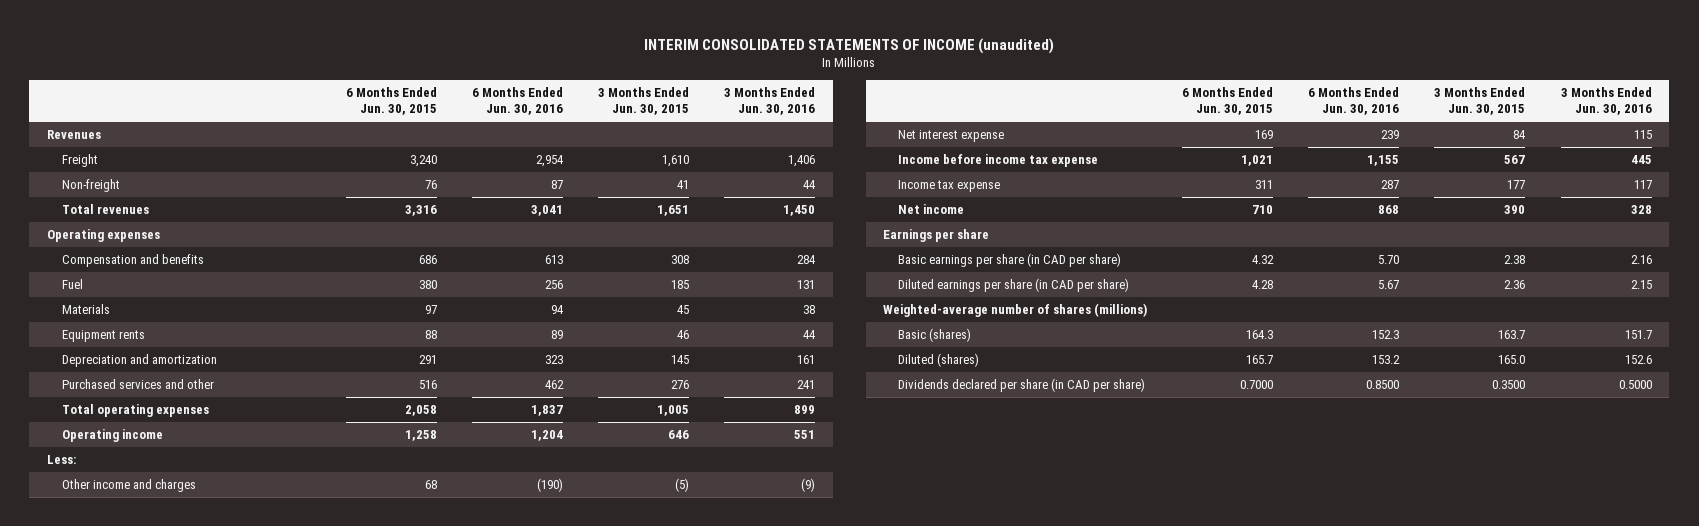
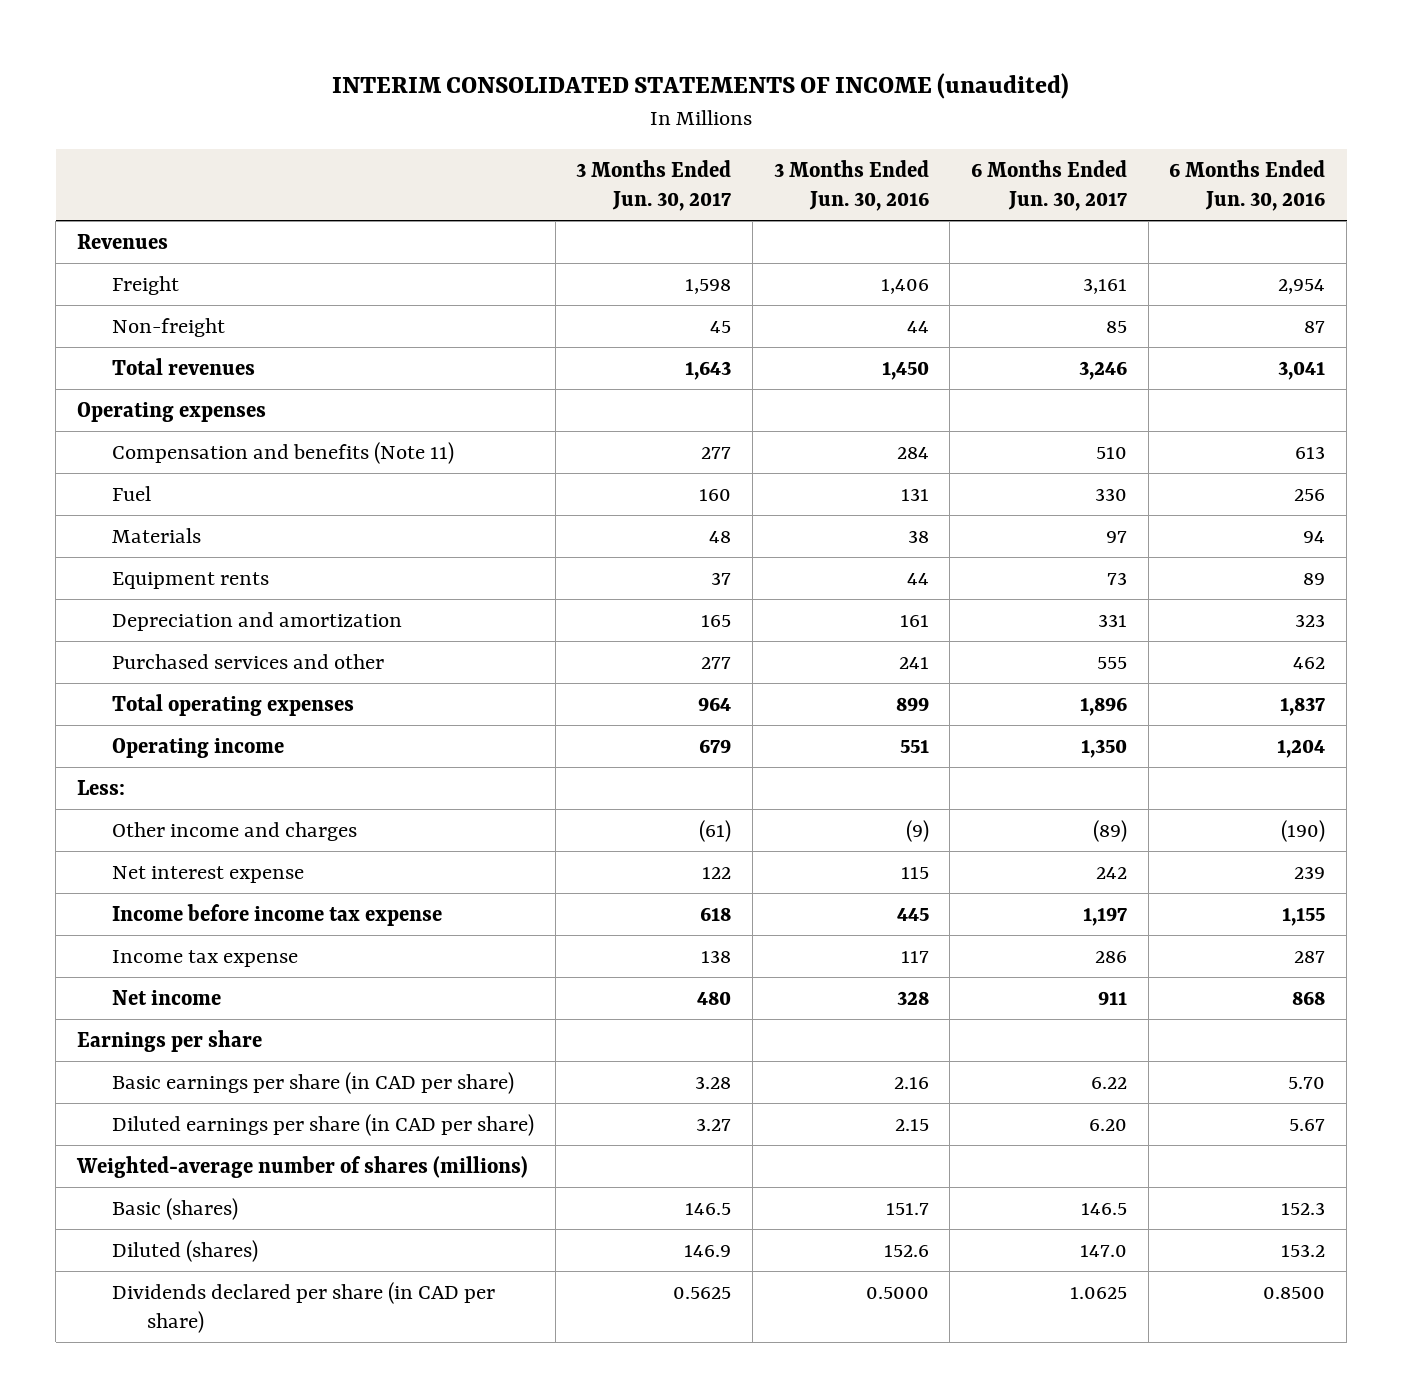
- | 6 Months Ended Jun. 30, 2015 | 6 Months Ended Jun. 30, 2016 | 3 Months Ended Jun. 30, 2015 | 3 Months Ended Jun. 30, 2016
+ | 3 Months Ended Jun. 30, 2017 | 3 Months Ended Jun. 30, 2016 | 6 Months Ended Jun. 30, 2017 | 6 Months Ended Jun. 30, 2016
- Compensation and benefits | 686 | 613 | 308 | 284
+ Compensation and benefits (Note 11) | 277 | 284 | 510 | 613

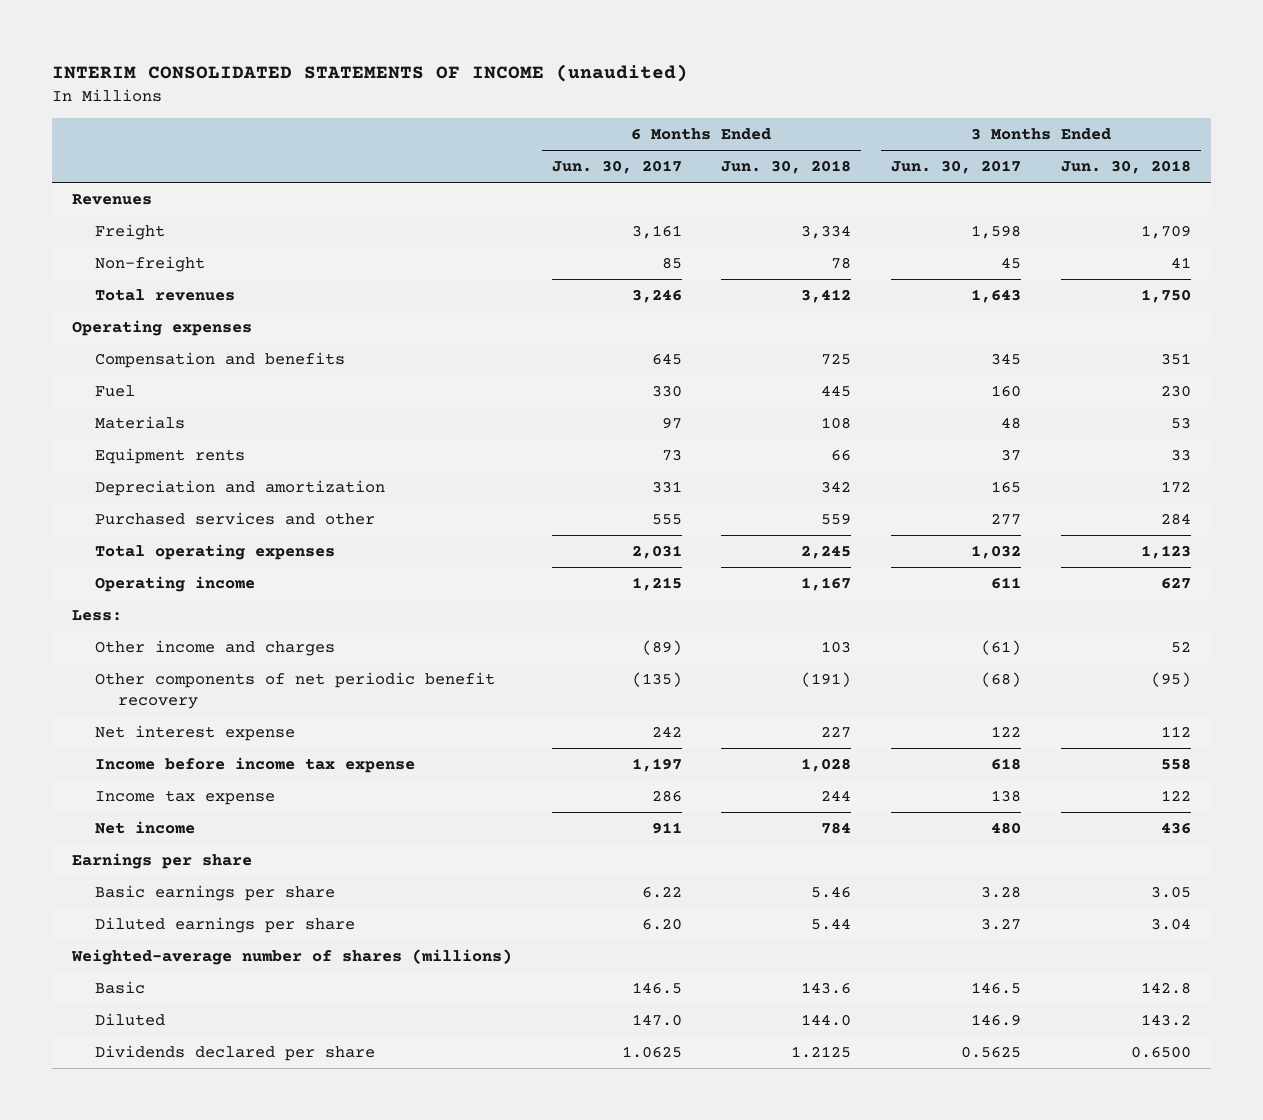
- | 3 Months Ended Jun. 30, 2017 | 3 Months Ended Jun. 30, 2016 | 6 Months Ended Jun. 30, 2017 | 6 Months Ended Jun. 30, 2016
+ | 6 Months Ended Jun. 30, 2017 | 6 Months Ended Jun. 30, 2018 | 3 Months Ended Jun. 30, 2017 | 3 Months Ended Jun. 30, 2018
- Compensation and benefits (Note 11) | 277 | 284 | 510 | 613
+ Compensation and benefits | 645 | 725 | 345 | 351
- Total operating expenses | 964 | 899 | 1,896 | 1,837
- Operating income | 679 | 551 | 1,350 | 1,204
+ Total operating expenses | 2,031 | 2,245 | 1,032 | 1,123
+ Operating income | 1,215 | 1,167 | 611 | 627
+ Other components of net periodic benefit recovery | (135) | (191) | (68) | (95)
- Basic earnings per share (in CAD per share) | 3.28 | 2.16 | 6.22 | 5.70
- Diluted earnings per share (in CAD per share) | 3.27 | 2.15 | 6.20 | 5.67
+ Basic earnings per share | 6.22 | 5.46 | 3.28 | 3.05
+ Diluted earnings per share | 6.20 | 5.44 | 3.27 | 3.04
- Basic (shares) | 146.5 | 151.7 | 146.5 | 152.3
- Diluted (shares) | 146.9 | 152.6 | 147.0 | 153.2
- Dividends declared per share (in CAD per share) | 0.5625 | 0.5000 | 1.0625 | 0.8500
+ Basic | 146.5 | 143.6 | 146.5 | 142.8
+ Diluted | 147.0 | 144.0 | 146.9 | 143.2
+ Dividends declared per share | 1.0625 | 1.2125 | 0.5625 | 0.6500

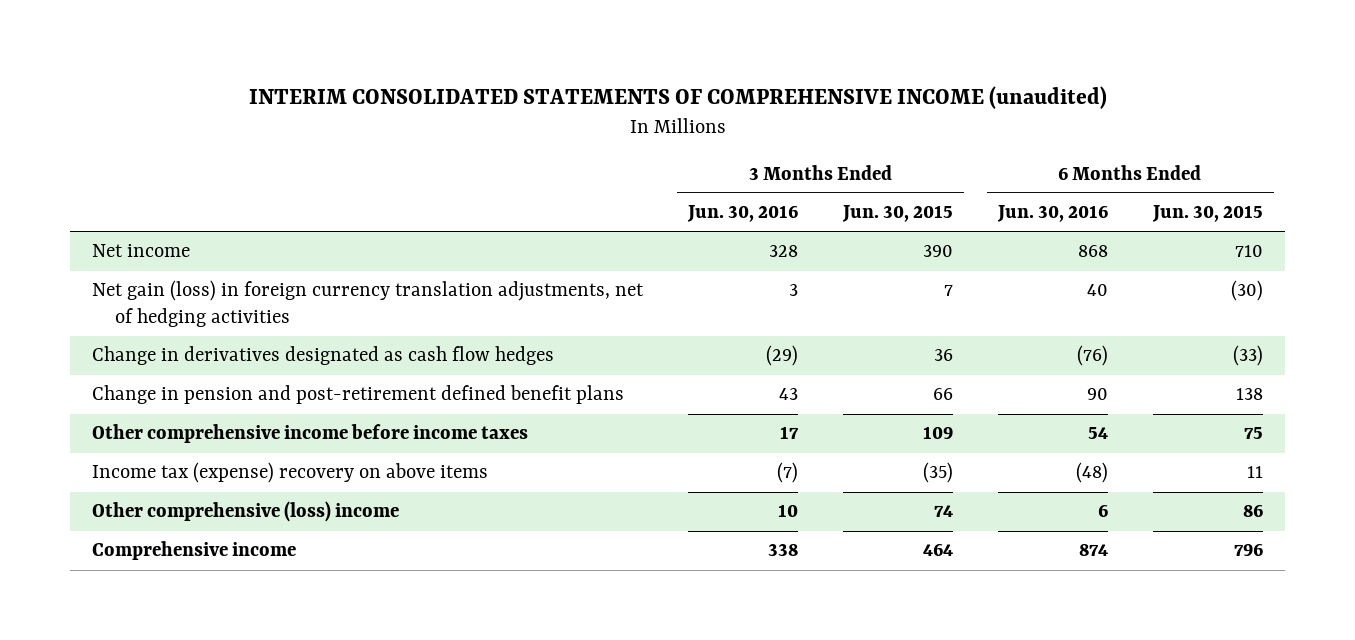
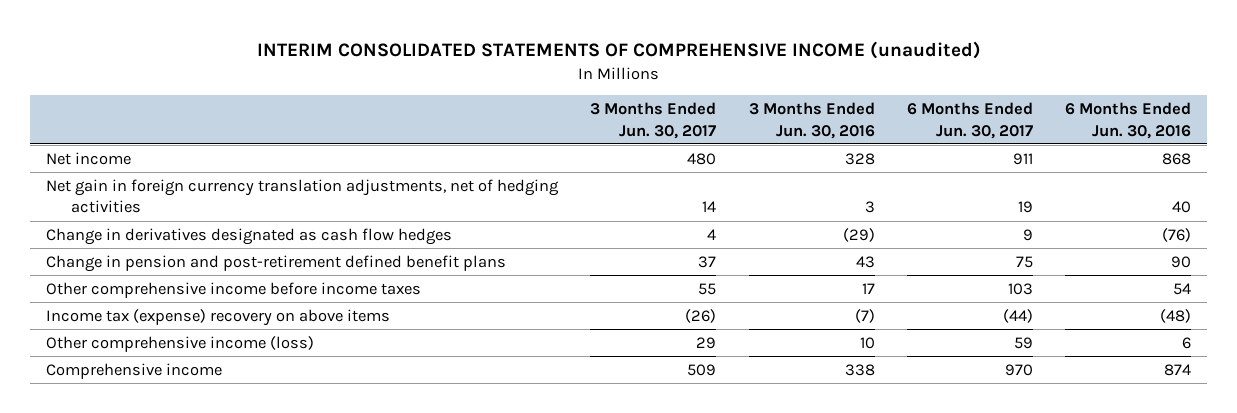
- | 3 Months Ended Jun. 30, 2016 | 3 Months Ended Jun. 30, 2015 | 6 Months Ended Jun. 30, 2016 | 6 Months Ended Jun. 30, 2015
+ | 3 Months Ended Jun. 30, 2017 | 3 Months Ended Jun. 30, 2016 | 6 Months Ended Jun. 30, 2017 | 6 Months Ended Jun. 30, 2016
- Net gain (loss) in foreign currency translation adjustments, net of hedging activities | 3 | 7 | 40 | (30)
+ Net gain in foreign currency translation adjustments, net of hedging activities | 14 | 3 | 19 | 40
- Other comprehensive (loss) income | 10 | 74 | 6 | 86
+ Other comprehensive income (loss) | 29 | 10 | 59 | 6

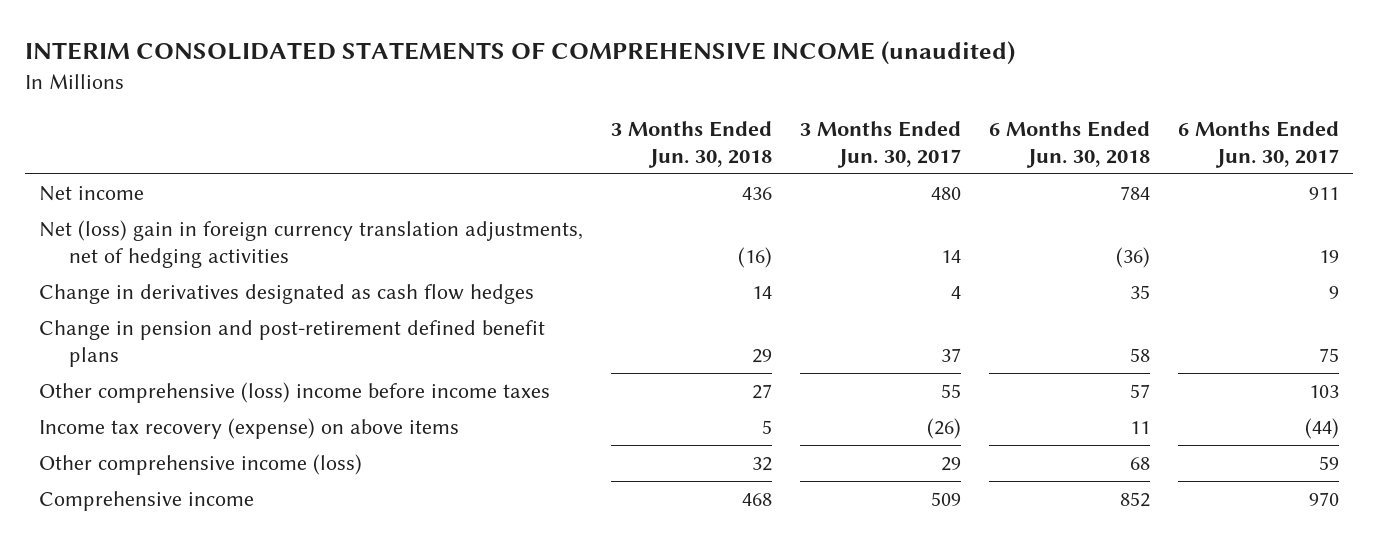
- | 3 Months Ended Jun. 30, 2017 | 3 Months Ended Jun. 30, 2016 | 6 Months Ended Jun. 30, 2017 | 6 Months Ended Jun. 30, 2016
+ | 3 Months Ended Jun. 30, 2018 | 3 Months Ended Jun. 30, 2017 | 6 Months Ended Jun. 30, 2018 | 6 Months Ended Jun. 30, 2017
- Net gain in foreign currency translation adjustments, net of hedging activities | 14 | 3 | 19 | 40
+ Net (loss) gain in foreign currency translation adjustments, net of hedging activities | (16) | 14 | (36) | 19
- Other comprehensive income before income taxes | 55 | 17 | 103 | 54
- Income tax (expense) recovery on above items | (26) | (7) | (44) | (48)
+ Other comprehensive (loss) income before income taxes | 27 | 55 | 57 | 103
+ Income tax recovery (expense) on above items | 5 | (26) | 11 | (44)

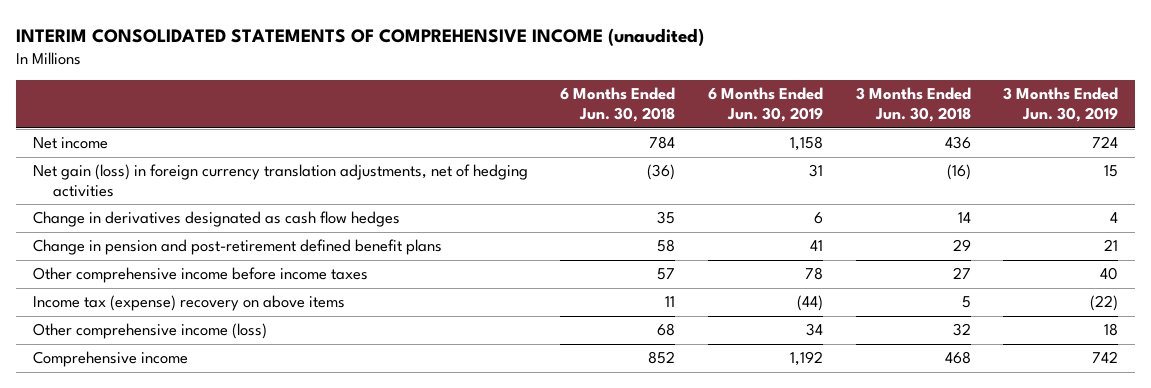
- | 3 Months Ended Jun. 30, 2018 | 3 Months Ended Jun. 30, 2017 | 6 Months Ended Jun. 30, 2018 | 6 Months Ended Jun. 30, 2017
+ | 6 Months Ended Jun. 30, 2018 | 6 Months Ended Jun. 30, 2019 | 3 Months Ended Jun. 30, 2018 | 3 Months Ended Jun. 30, 2019
- Net (loss) gain in foreign currency translation adjustments, net of hedging activities | (16) | 14 | (36) | 19
+ Net gain (loss) in foreign currency translation adjustments, net of hedging activities | (36) | 31 | (16) | 15
- Other comprehensive (loss) income before income taxes | 27 | 55 | 57 | 103
- Income tax recovery (expense) on above items | 5 | (26) | 11 | (44)
+ Other comprehensive income before income taxes | 57 | 78 | 27 | 40
+ Income tax (expense) recovery on above items | 11 | (44) | 5 | (22)

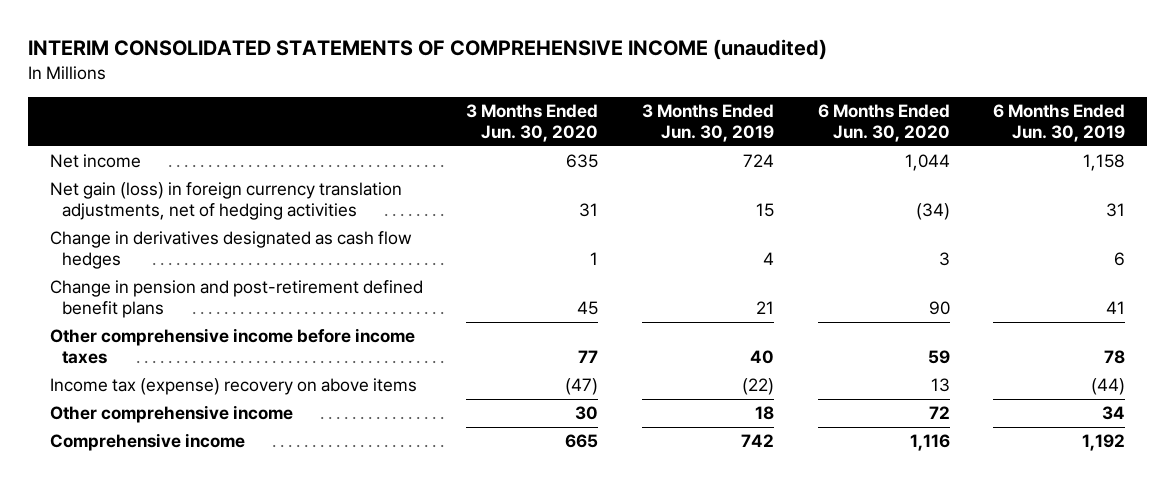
- | 6 Months Ended Jun. 30, 2018 | 6 Months Ended Jun. 30, 2019 | 3 Months Ended Jun. 30, 2018 | 3 Months Ended Jun. 30, 2019
+ | 3 Months Ended Jun. 30, 2020 | 3 Months Ended Jun. 30, 2019 | 6 Months Ended Jun. 30, 2020 | 6 Months Ended Jun. 30, 2019
- Other comprehensive income (loss) | 68 | 34 | 32 | 18
+ Other comprehensive income | 30 | 18 | 72 | 34

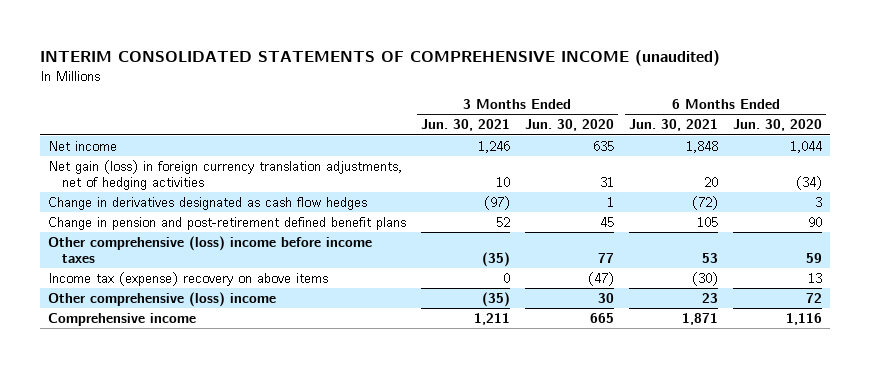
- | 3 Months Ended Jun. 30, 2020 | 3 Months Ended Jun. 30, 2019 | 6 Months Ended Jun. 30, 2020 | 6 Months Ended Jun. 30, 2019
+ | 3 Months Ended Jun. 30, 2021 | 3 Months Ended Jun. 30, 2020 | 6 Months Ended Jun. 30, 2021 | 6 Months Ended Jun. 30, 2020
- Other comprehensive income before income taxes | 77 | 40 | 59 | 78
+ Other comprehensive (loss) income before income taxes | (35) | 77 | 53 | 59
- Other comprehensive income | 30 | 18 | 72 | 34
+ Other comprehensive (loss) income | (35) | 30 | 23 | 72

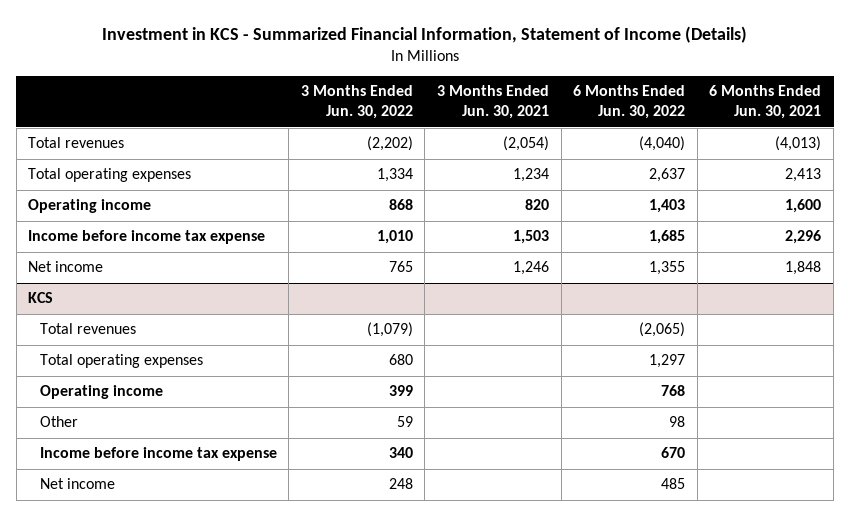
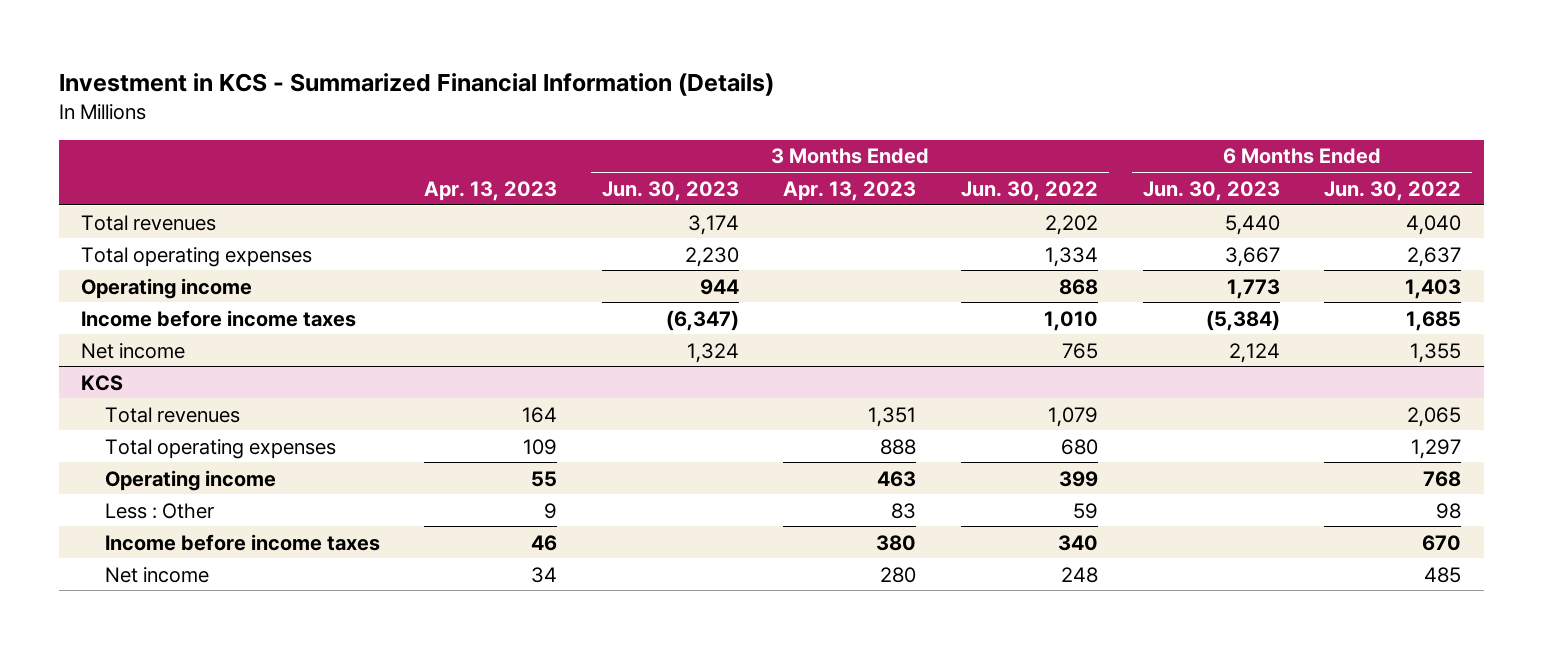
- Investment in KCS - Summarized Financial Information, Statement of Income (Details)
+ Investment in KCS - Summarized Financial Information (Details)
- | 3 Months Ended Jun. 30, 2022 | 3 Months Ended Jun. 30, 2021 | 6 Months Ended Jun. 30, 2022 | 6 Months Ended Jun. 30, 2021
+ | Apr. 13, 2023 | 3 Months Ended Jun. 30, 2023 | 3 Months Ended Apr. 13, 2023 | 3 Months Ended Jun. 30, 2022 | 6 Months Ended Jun. 30, 2023 | 6 Months Ended Jun. 30, 2022
- Total revenues | (2,202) | (2,054) | (4,040) | (4,013)
+ Total revenues | | 3,174 | | 2,202 | 5,440 | 4,040
- Income before income tax expense | 1,010 | 1,503 | 1,685 | 2,296
+ Income before income taxes | | (6,347) | | 1,010 | (5,384) | 1,685
@ KCS
- Total revenues | (1,079) | | (2,065) |
+ Total revenues | 164 | | 1,351 | 1,079 | | 2,065
- Other | 59 | | 98 |
- Income before income tax expense | 340 | | 670 |
+ Less : Other | 9 | | 83 | 59 | | 98
+ Income before income taxes | 46 | | 380 | 340 | | 670

